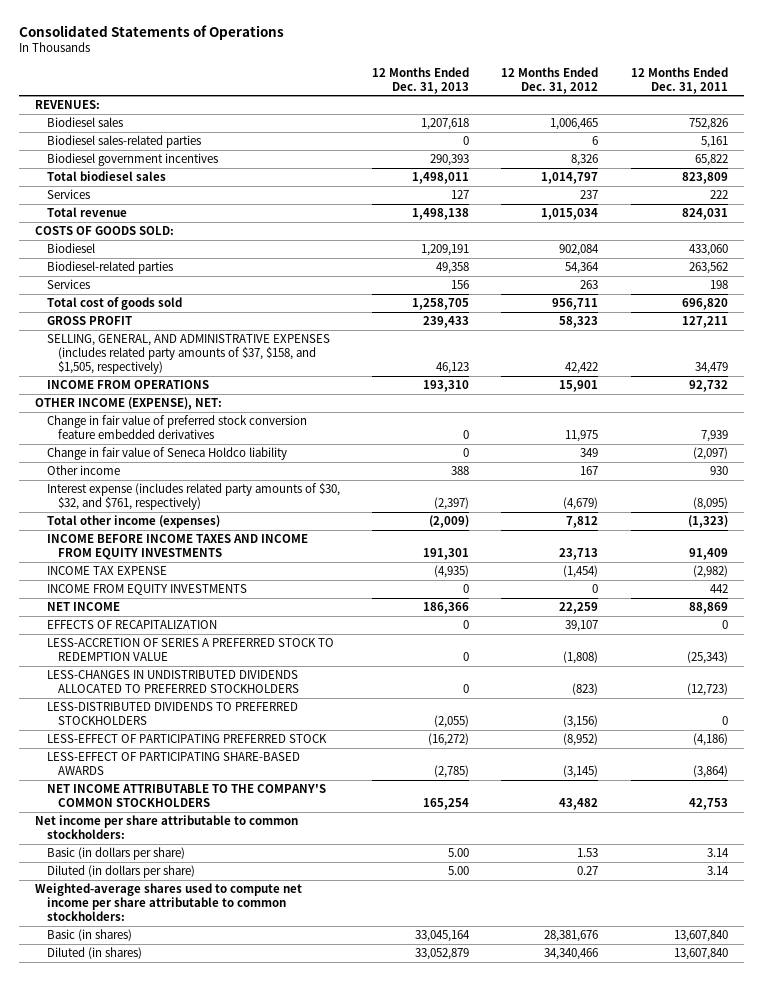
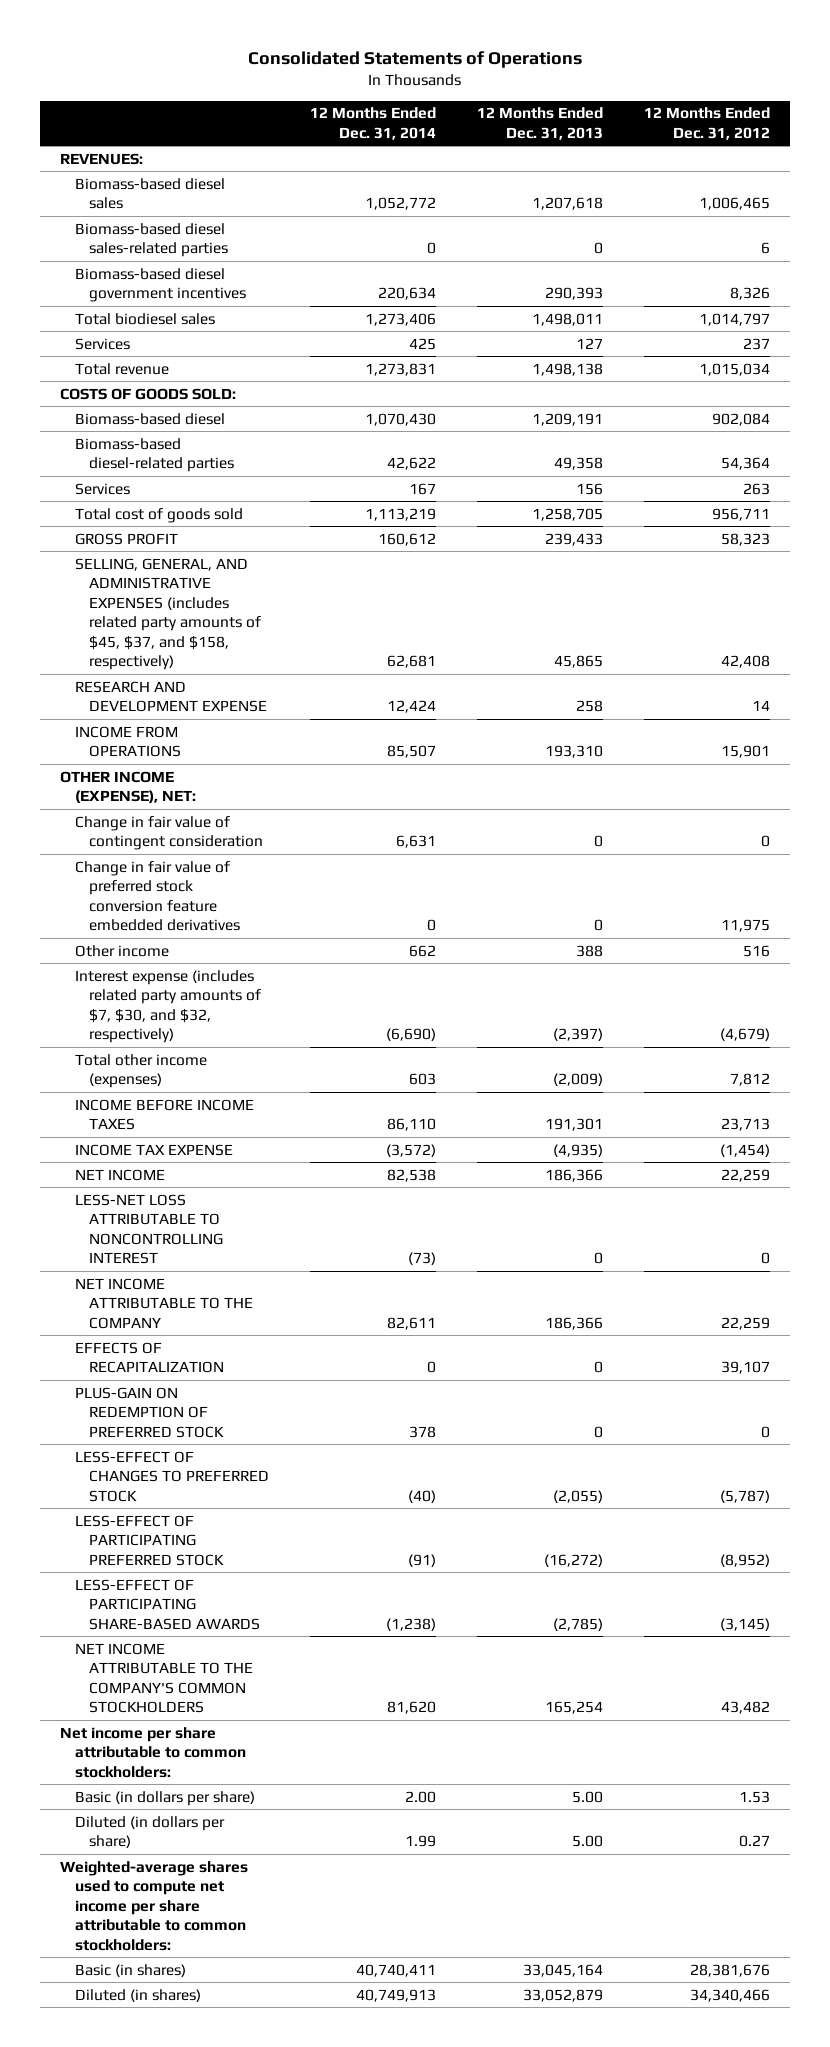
- | 12 Months Ended Dec. 31, 2013 | 12 Months Ended Dec. 31, 2012 | 12 Months Ended Dec. 31, 2011
+ | 12 Months Ended Dec. 31, 2014 | 12 Months Ended Dec. 31, 2013 | 12 Months Ended Dec. 31, 2012
- Biodiesel sales | 1,207,618 | 1,006,465 | 752,826
- Biodiesel sales-related parties | 0 | 6 | 5,161
- Biodiesel government incentives | 290,393 | 8,326 | 65,822
+ Biomass-based diesel sales | 1,052,772 | 1,207,618 | 1,006,465
+ Biomass-based diesel sales-related parties | 0 | 0 | 6
+ Biomass-based diesel government incentives | 220,634 | 290,393 | 8,326
- Biodiesel | 1,209,191 | 902,084 | 433,060
- Biodiesel-related parties | 49,358 | 54,364 | 263,562
+ Biomass-based diesel | 1,070,430 | 1,209,191 | 902,084
+ Biomass-based diesel-related parties | 42,622 | 49,358 | 54,364
- SELLING, GENERAL, AND ADMINISTRATIVE EXPENSES (includes related party amounts of $37, $158, and $1,505, respectively) | 46,123 | 42,422 | 34,479
+ SELLING, GENERAL, AND ADMINISTRATIVE EXPENSES (includes related party amounts of $45, $37, and $158, respectively) | 62,681 | 45,865 | 42,408
+ RESEARCH AND DEVELOPMENT EXPENSE | 12,424 | 258 | 14
+ Change in fair value of contingent consideration | 6,631 | 0 | 0
- Change in fair value of Seneca Holdco liability | 0 | 349 | (2,097)
- Other income | 388 | 167 | 930
- Interest expense (includes related party amounts of $30, $32, and $761, respectively) | (2,397) | (4,679) | (8,095)
+ Other income | 662 | 388 | 516
+ Interest expense (includes related party amounts of $7, $30, and $32, respectively) | (6,690) | (2,397) | (4,679)
- INCOME BEFORE INCOME TAXES AND INCOME FROM EQUITY INVESTMENTS | 191,301 | 23,713 | 91,409
+ INCOME BEFORE INCOME TAXES | 86,110 | 191,301 | 23,713
- INCOME FROM EQUITY INVESTMENTS | 0 | 0 | 442
+ LESS-NET LOSS ATTRIBUTABLE TO NONCONTROLLING INTEREST | (73) | 0 | 0
+ NET INCOME ATTRIBUTABLE TO THE COMPANY | 82,611 | 186,366 | 22,259
- LESS-ACCRETION OF SERIES A PREFERRED STOCK TO REDEMPTION VALUE | 0 | (1,808) | (25,343)
- LESS-CHANGES IN UNDISTRIBUTED DIVIDENDS ALLOCATED TO PREFERRED STOCKHOLDERS | 0 | (823) | (12,723)
- LESS-DISTRIBUTED DIVIDENDS TO PREFERRED STOCKHOLDERS | (2,055) | (3,156) | 0
+ PLUS-GAIN ON REDEMPTION OF PREFERRED STOCK | 378 | 0 | 0
+ LESS-EFFECT OF CHANGES TO PREFERRED STOCK | (40) | (2,055) | (5,787)

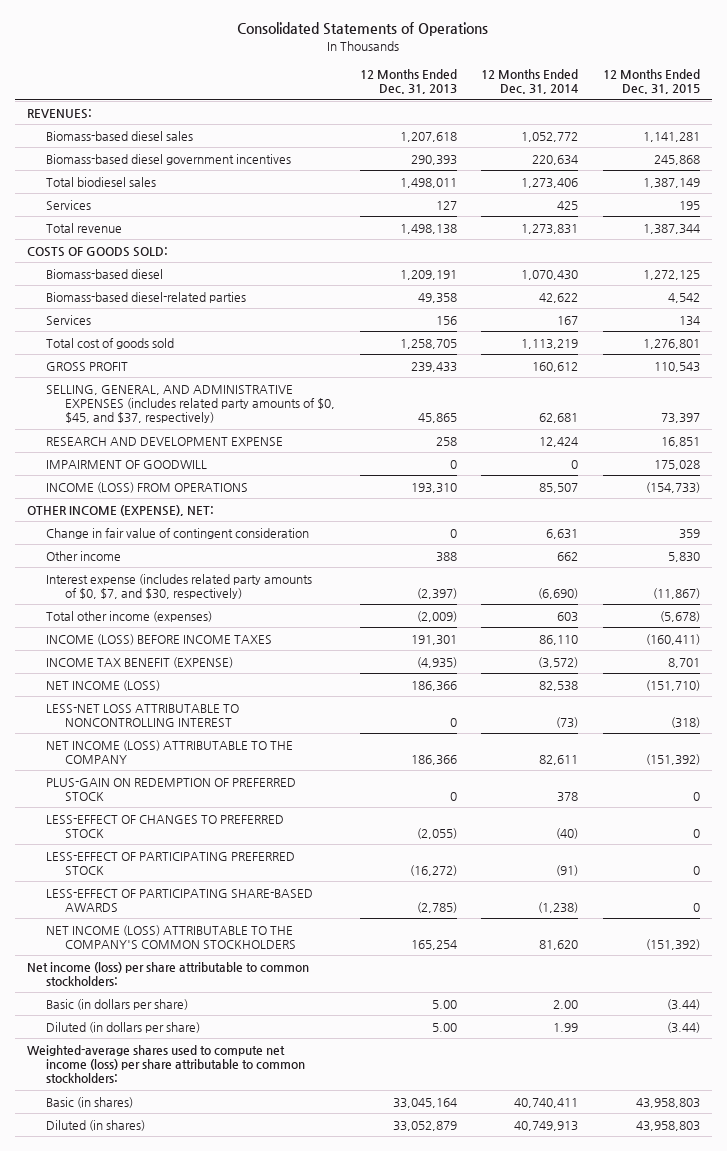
- | 12 Months Ended Dec. 31, 2014 | 12 Months Ended Dec. 31, 2013 | 12 Months Ended Dec. 31, 2012
+ | 12 Months Ended Dec. 31, 2013 | 12 Months Ended Dec. 31, 2014 | 12 Months Ended Dec. 31, 2015
- Biomass-based diesel sales-related parties | 0 | 0 | 6
- SELLING, GENERAL, AND ADMINISTRATIVE EXPENSES (includes related party amounts of $45, $37, and $158, respectively) | 62,681 | 45,865 | 42,408
+ SELLING, GENERAL, AND ADMINISTRATIVE EXPENSES (includes related party amounts of $0, $45, and $37, respectively) | 45,865 | 62,681 | 73,397
- INCOME FROM OPERATIONS | 85,507 | 193,310 | 15,901
+ IMPAIRMENT OF GOODWILL | 0 | 0 | 175,028
+ INCOME (LOSS) FROM OPERATIONS | 193,310 | 85,507 | (154,733)
- Change in fair value of preferred stock conversion feature embedded derivatives | 0 | 0 | 11,975
- Interest expense (includes related party amounts of $7, $30, and $32, respectively) | (6,690) | (2,397) | (4,679)
+ Interest expense (includes related party amounts of $0, $7, and $30, respectively) | (2,397) | (6,690) | (11,867)
- INCOME BEFORE INCOME TAXES | 86,110 | 191,301 | 23,713
- INCOME TAX EXPENSE | (3,572) | (4,935) | (1,454)
- NET INCOME | 82,538 | 186,366 | 22,259
+ INCOME (LOSS) BEFORE INCOME TAXES | 191,301 | 86,110 | (160,411)
+ INCOME TAX BENEFIT (EXPENSE) | (4,935) | (3,572) | 8,701
+ NET INCOME (LOSS) | 186,366 | 82,538 | (151,710)
- NET INCOME ATTRIBUTABLE TO THE COMPANY | 82,611 | 186,366 | 22,259
- EFFECTS OF RECAPITALIZATION | 0 | 0 | 39,107
+ NET INCOME (LOSS) ATTRIBUTABLE TO THE COMPANY | 186,366 | 82,611 | (151,392)
- NET INCOME ATTRIBUTABLE TO THE COMPANY'S COMMON STOCKHOLDERS | 81,620 | 165,254 | 43,482
- Net income per share attributable to common stockholders:
+ NET INCOME (LOSS) ATTRIBUTABLE TO THE COMPANY'S COMMON STOCKHOLDERS | 165,254 | 81,620 | (151,392)
+ Net income (loss) per share attributable to common stockholders:
- Weighted-average shares used to compute net income per share attributable to common stockholders:
+ Weighted-average shares used to compute net income (loss) per share attributable to common stockholders:

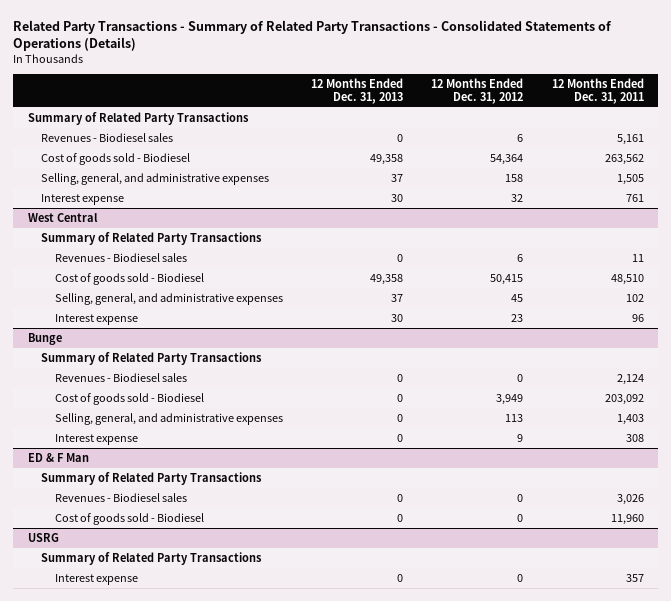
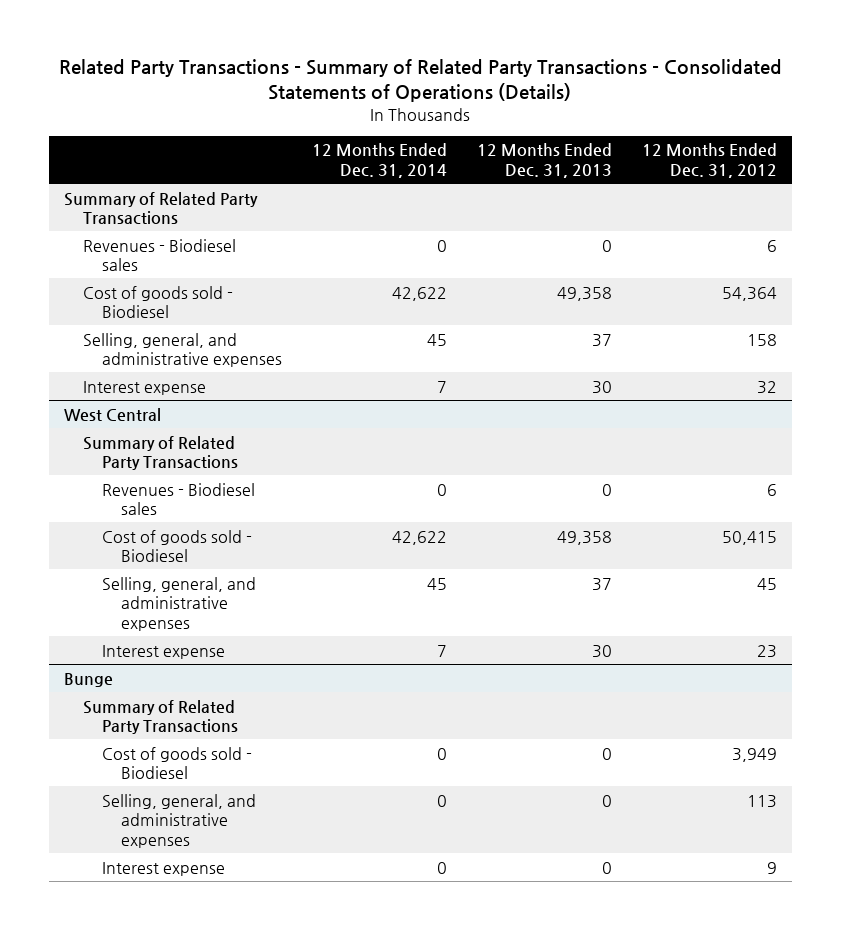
- | 12 Months Ended Dec. 31, 2013 | 12 Months Ended Dec. 31, 2012 | 12 Months Ended Dec. 31, 2011
+ | 12 Months Ended Dec. 31, 2014 | 12 Months Ended Dec. 31, 2013 | 12 Months Ended Dec. 31, 2012
@ Bunge
- Revenues - Biodiesel sales | 0 | 0 | 2,124
- ED & F Man
- Summary of Related Party Transactions
- Revenues - Biodiesel sales | 0 | 0 | 3,026
- Cost of goods sold - Biodiesel | 0 | 0 | 11,960
- USRG
- Summary of Related Party Transactions
- Interest expense | 0 | 0 | 357

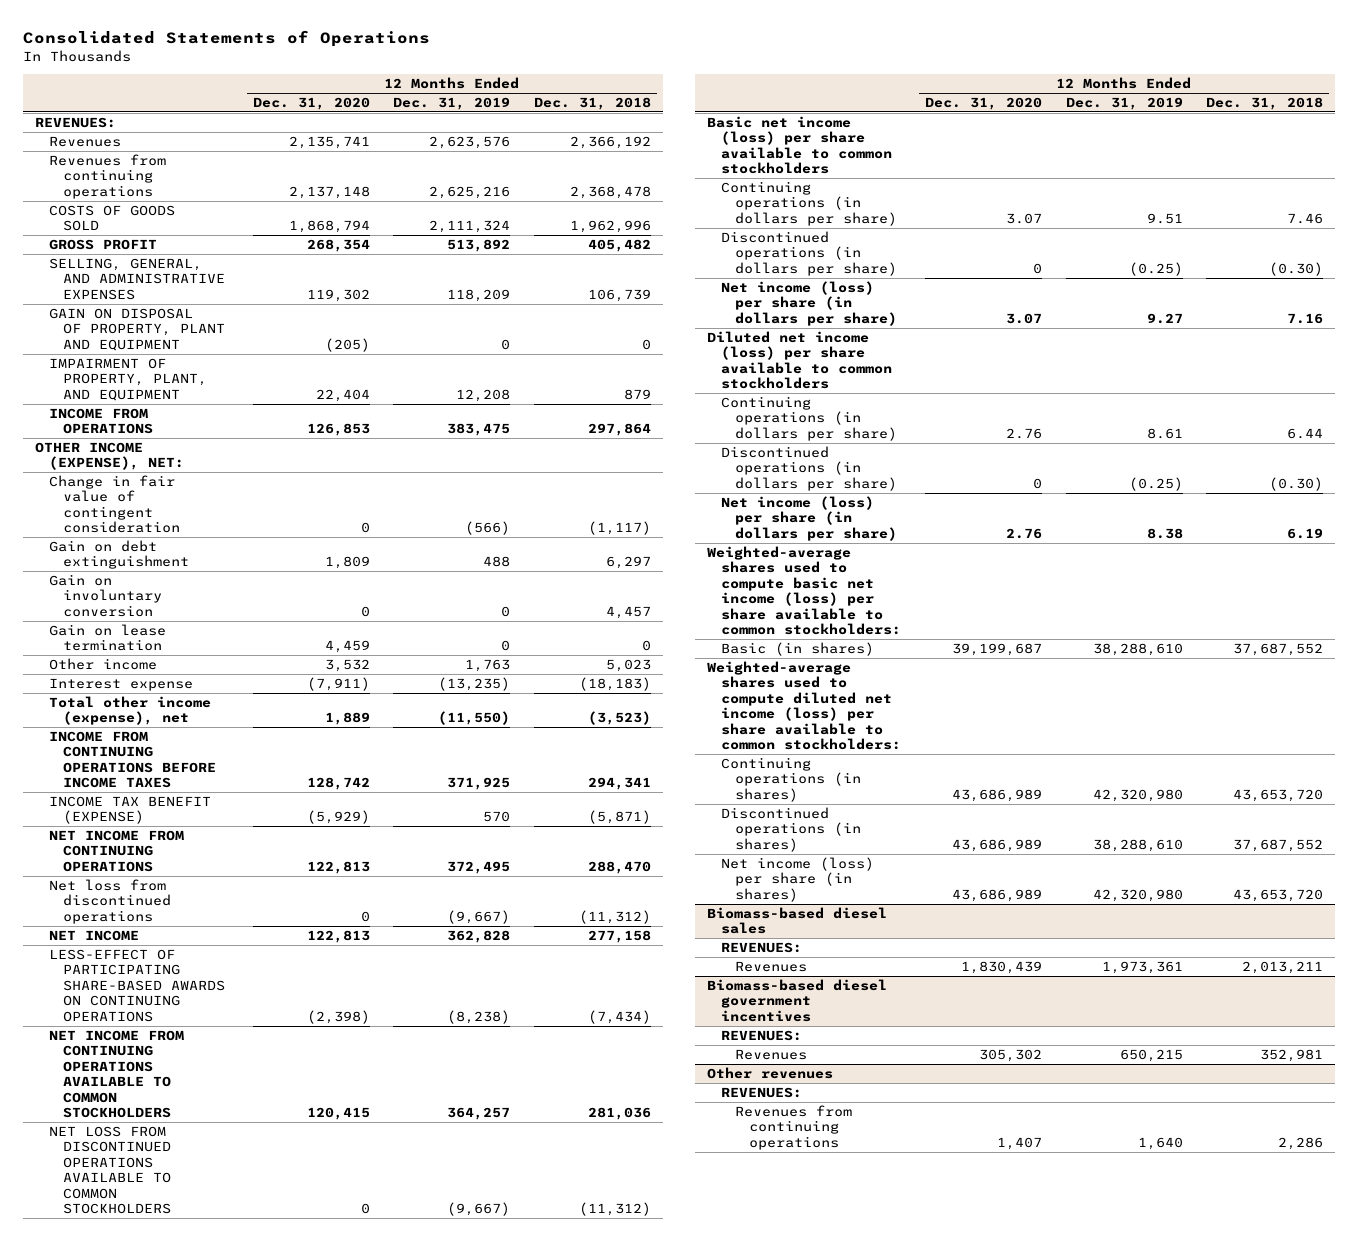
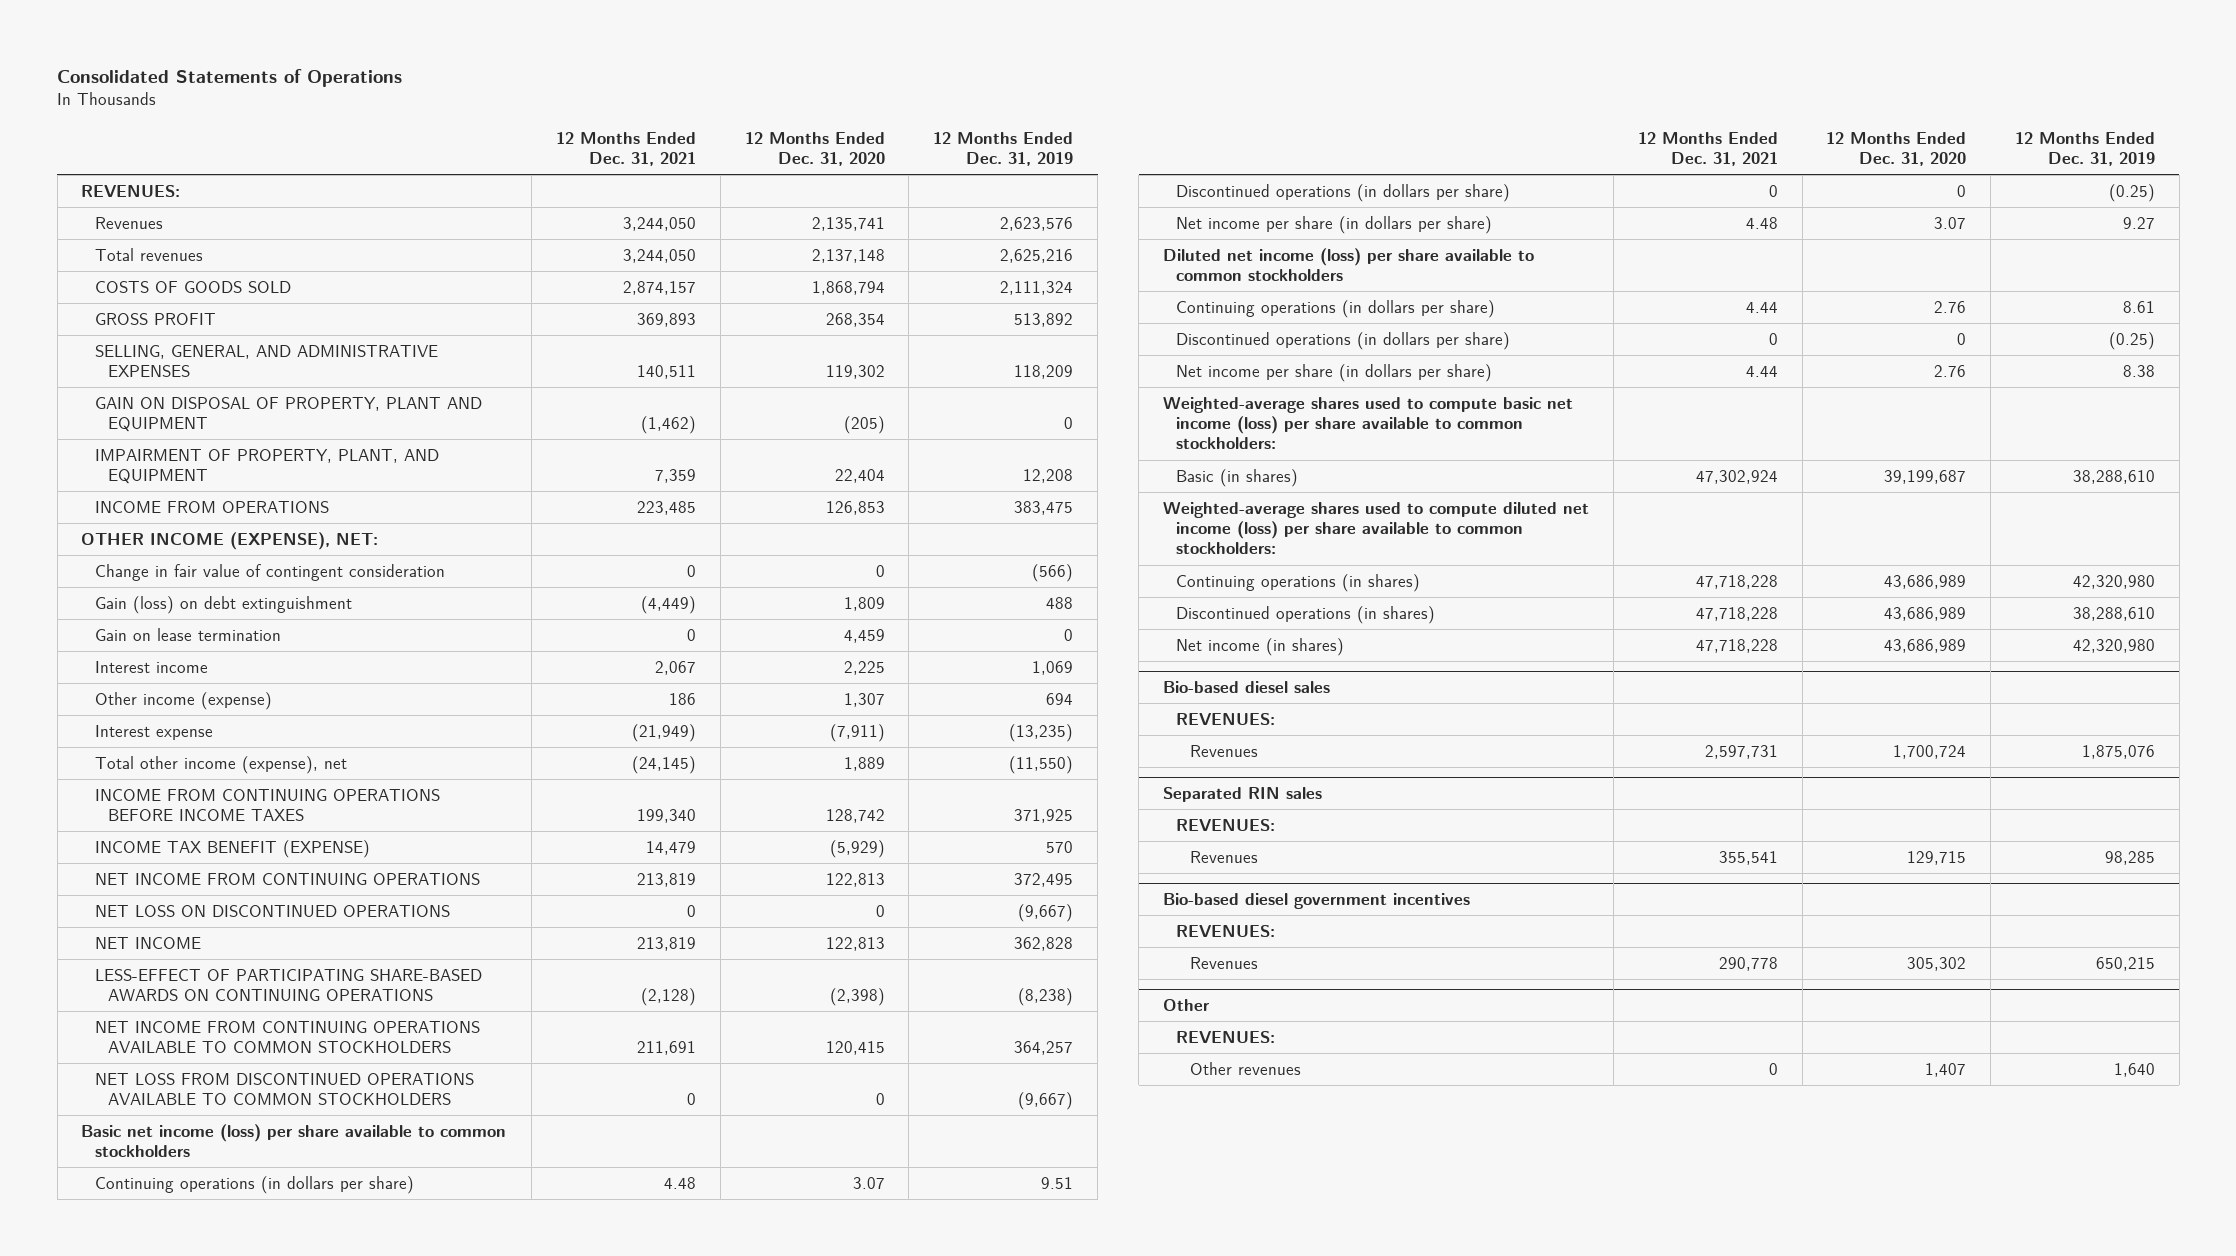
- | 12 Months Ended Dec. 31, 2020 | 12 Months Ended Dec. 31, 2019 | 12 Months Ended Dec. 31, 2018
+ | 12 Months Ended Dec. 31, 2021 | 12 Months Ended Dec. 31, 2020 | 12 Months Ended Dec. 31, 2019
- Revenues from continuing operations | 2,137,148 | 2,625,216 | 2,368,478
+ Total revenues | 3,244,050 | 2,137,148 | 2,625,216
- Gain on debt extinguishment | 1,809 | 488 | 6,297
- Gain on involuntary conversion | 0 | 0 | 4,457
+ Gain (loss) on debt extinguishment | (4,449) | 1,809 | 488
- Other income | 3,532 | 1,763 | 5,023
+ Interest income | 2,067 | 2,225 | 1,069
+ Other income (expense) | 186 | 1,307 | 694
- Net loss from discontinued operations | 0 | (9,667) | (11,312)
+ NET LOSS ON DISCONTINUED OPERATIONS | 0 | 0 | (9,667)
- Net income (loss) per share (in dollars per share) | 3.07 | 9.27 | 7.16
+ Net income per share (in dollars per share) | 4.48 | 3.07 | 9.27
- Net income (loss) per share (in dollars per share) | 2.76 | 8.38 | 6.19
+ Net income per share (in dollars per share) | 4.44 | 2.76 | 8.38
- Net income (loss) per share (in shares) | 43,686,989 | 42,320,980 | 43,653,720
- Biomass-based diesel sales
+ Net income (in shares) | 47,718,228 | 43,686,989 | 42,320,980
+ Bio-based diesel sales
- Revenues | 1,830,439 | 1,973,361 | 2,013,211
- Biomass-based diesel government incentives
+ Revenues | 2,597,731 | 1,700,724 | 1,875,076
+ Separated RIN sales
+ Revenues | 355,541 | 129,715 | 98,285
+ Bio-based diesel government incentives
+ REVENUES:
- Other revenues
+ Other
- Revenues from continuing operations | 1,407 | 1,640 | 2,286
+ Other revenues | 0 | 1,407 | 1,640

